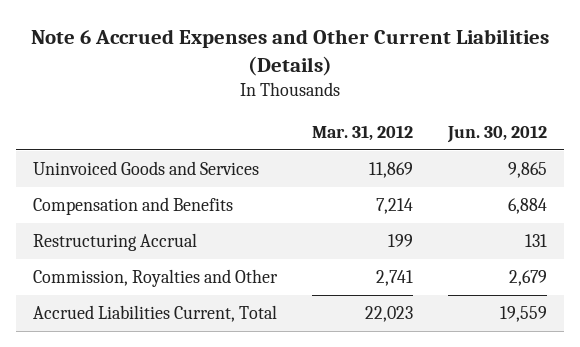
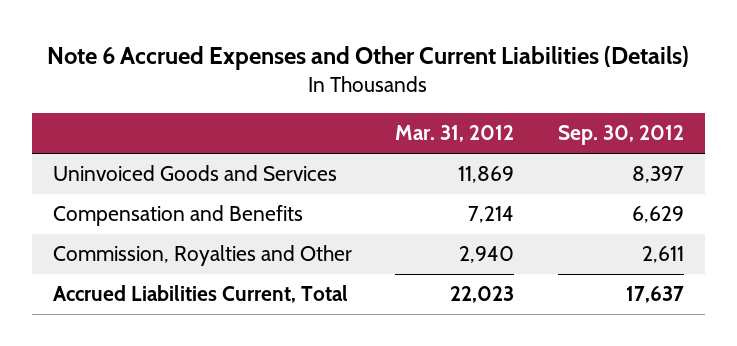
- | Mar. 31, 2012 | Jun. 30, 2012
+ | Mar. 31, 2012 | Sep. 30, 2012
- Restructuring Accrual | 199 | 131
- Commission, Royalties and Other | 2,741 | 2,679
+ Commission, Royalties and Other | 2,940 | 2,611

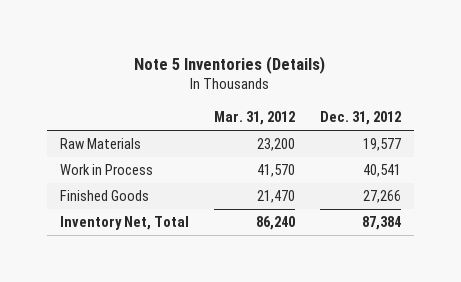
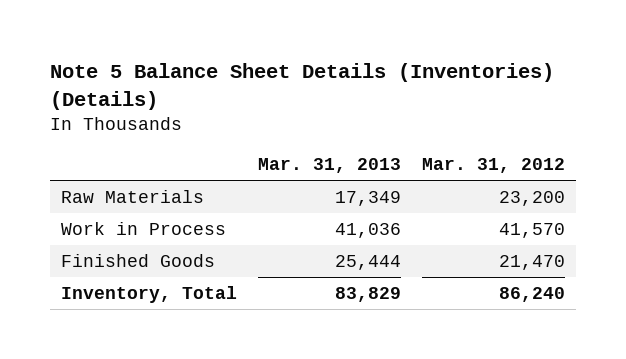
- Note 5 Inventories (Details)
+ Note 5 Balance Sheet Details (Inventories) (Details)
- | Mar. 31, 2012 | Dec. 31, 2012
+ | Mar. 31, 2013 | Mar. 31, 2012
- Inventory Net, Total | 86,240 | 87,384
+ Inventory, Total | 83,829 | 86,240

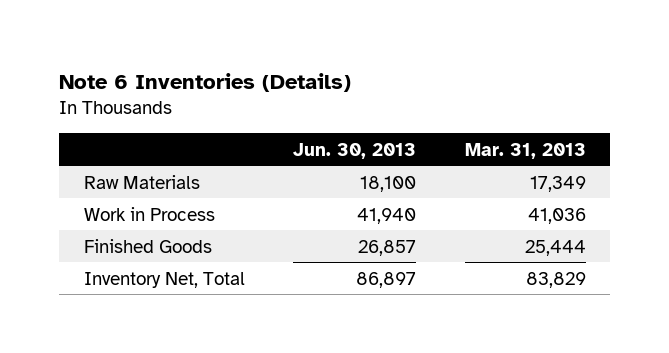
- Note 5 Balance Sheet Details (Inventories) (Details)
+ Note 6 Inventories (Details)
- | Mar. 31, 2013 | Mar. 31, 2012
+ | Jun. 30, 2013 | Mar. 31, 2013
- Inventory, Total | 83,829 | 86,240
+ Inventory Net, Total | 86,897 | 83,829

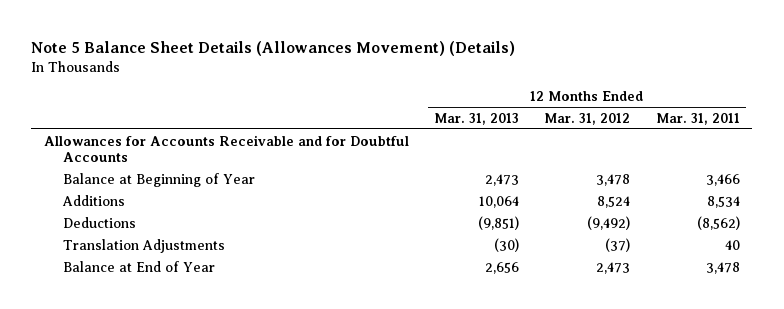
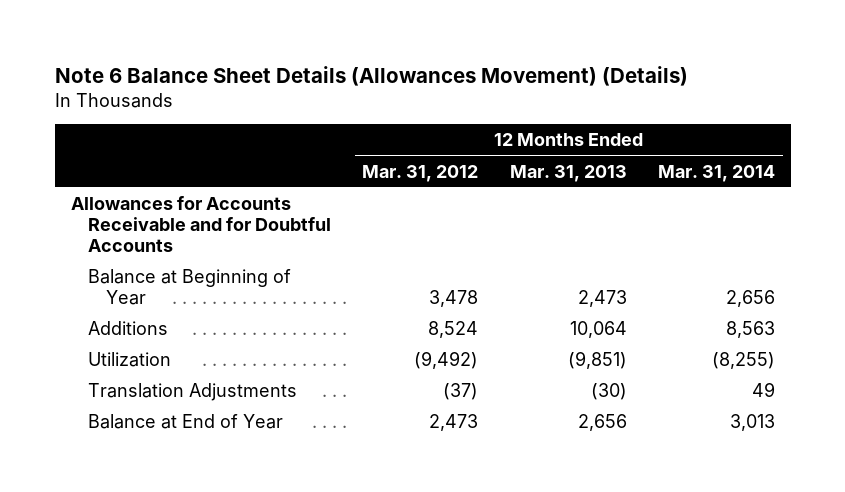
- Note 5 Balance Sheet Details (Allowances Movement) (Details)
+ Note 6 Balance Sheet Details (Allowances Movement) (Details)
- | 12 Months Ended Mar. 31, 2013 | 12 Months Ended Mar. 31, 2012 | 12 Months Ended Mar. 31, 2011
+ | 12 Months Ended Mar. 31, 2012 | 12 Months Ended Mar. 31, 2013 | 12 Months Ended Mar. 31, 2014
- Deductions | (9,851) | (9,492) | (8,562)
+ Utilization | (9,492) | (9,851) | (8,255)

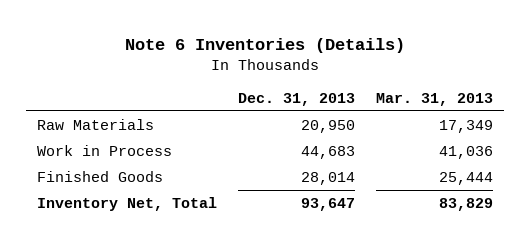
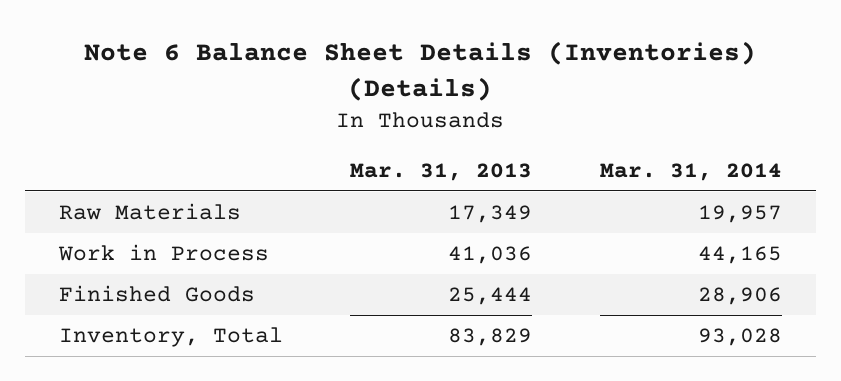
- Note 6 Inventories (Details)
+ Note 6 Balance Sheet Details (Inventories) (Details)
- | Dec. 31, 2013 | Mar. 31, 2013
+ | Mar. 31, 2013 | Mar. 31, 2014
- Inventory Net, Total | 93,647 | 83,829
+ Inventory, Total | 83,829 | 93,028

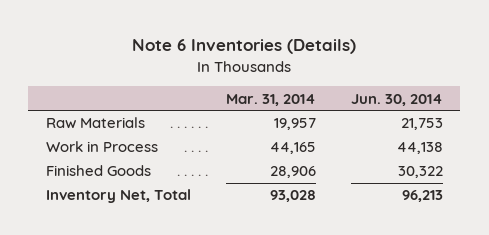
- Note 6 Balance Sheet Details (Inventories) (Details)
+ Note 6 Inventories (Details)
- | Mar. 31, 2013 | Mar. 31, 2014
+ | Mar. 31, 2014 | Jun. 30, 2014
- Inventory, Total | 83,829 | 93,028
+ Inventory Net, Total | 93,028 | 96,213

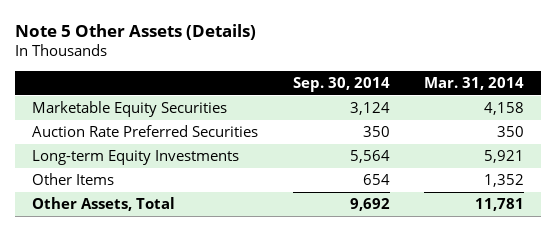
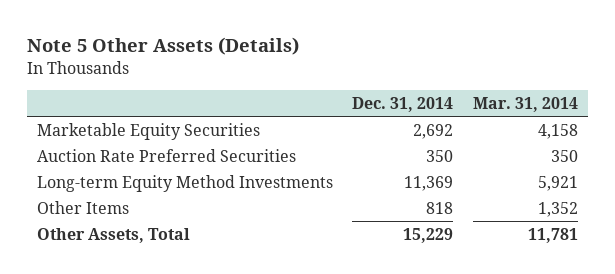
- | Sep. 30, 2014 | Mar. 31, 2014
+ | Dec. 31, 2014 | Mar. 31, 2014
- Long-term Equity Investments | 5,564 | 5,921
+ Long-term Equity Method Investments | 11,369 | 5,921

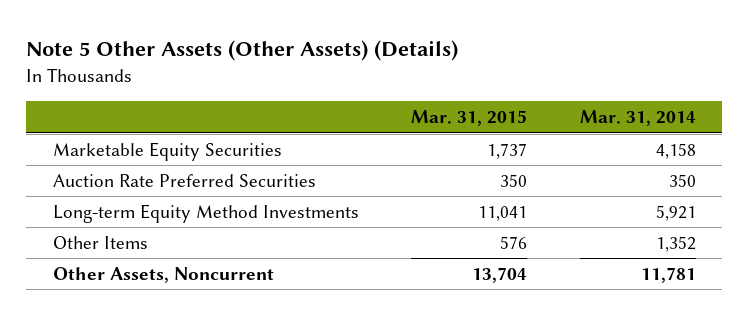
- Note 5 Other Assets (Details)
+ Note 5 Other Assets (Other Assets) (Details)
- | Dec. 31, 2014 | Mar. 31, 2014
+ | Mar. 31, 2015 | Mar. 31, 2014
- Other Assets, Total | 15,229 | 11,781
+ Other Assets, Noncurrent | 13,704 | 11,781

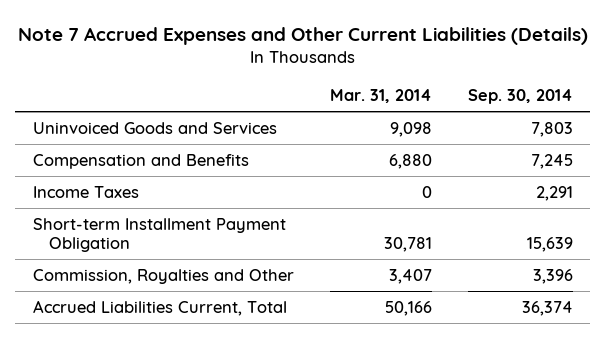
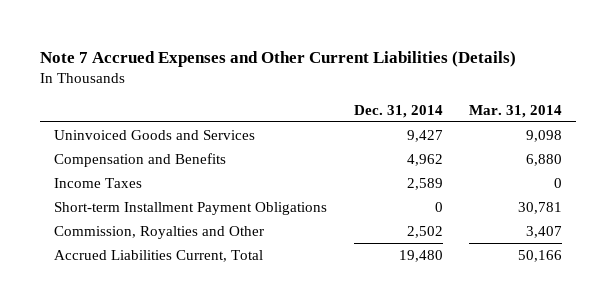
- | Mar. 31, 2014 | Sep. 30, 2014
+ | Dec. 31, 2014 | Mar. 31, 2014
- Short-term Installment Payment Obligation | 30,781 | 15,639
+ Short-term Installment Payment Obligations | 0 | 30,781

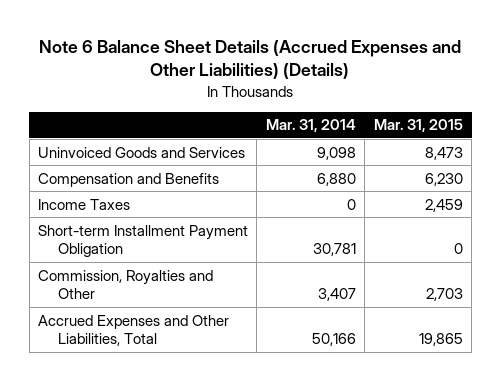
- Note 7 Accrued Expenses and Other Current Liabilities (Details)
+ Note 6 Balance Sheet Details (Accrued Expenses and Other Liabilities) (Details)
- | Dec. 31, 2014 | Mar. 31, 2014
+ | Mar. 31, 2014 | Mar. 31, 2015
- Short-term Installment Payment Obligations | 0 | 30,781
+ Short-term Installment Payment Obligation | 30,781 | 0
- Accrued Liabilities Current, Total | 19,480 | 50,166
+ Accrued Expenses and Other Liabilities, Total | 50,166 | 19,865

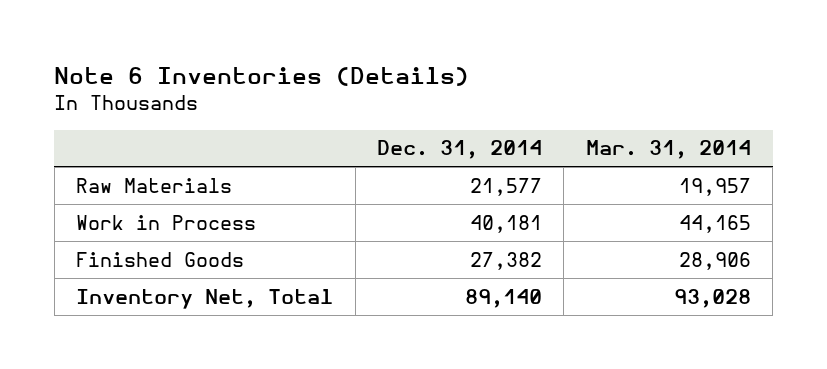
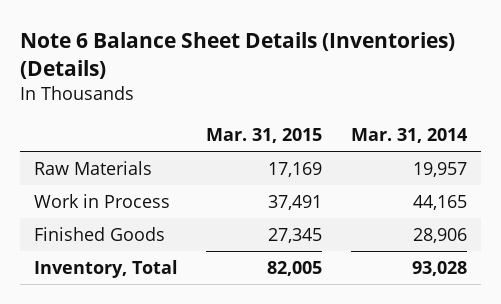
- Note 6 Inventories (Details)
+ Note 6 Balance Sheet Details (Inventories) (Details)
- | Dec. 31, 2014 | Mar. 31, 2014
+ | Mar. 31, 2015 | Mar. 31, 2014
- Inventory Net, Total | 89,140 | 93,028
+ Inventory, Total | 82,005 | 93,028

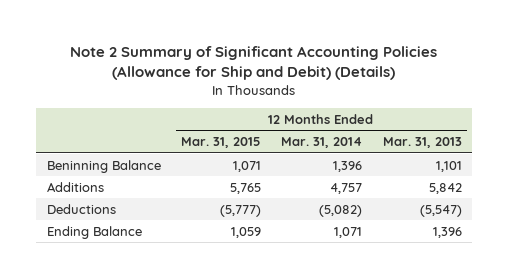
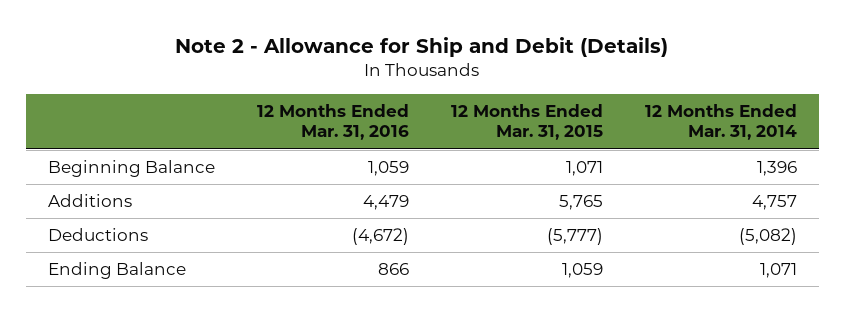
- Note 2 Summary of Significant Accounting Policies (Allowance for Ship and Debit) (Details)
+ Note 2 - Allowance for Ship and Debit (Details)
- | 12 Months Ended Mar. 31, 2015 | 12 Months Ended Mar. 31, 2014 | 12 Months Ended Mar. 31, 2013
+ | 12 Months Ended Mar. 31, 2016 | 12 Months Ended Mar. 31, 2015 | 12 Months Ended Mar. 31, 2014
- Beninning Balance | 1,071 | 1,396 | 1,101
+ Beginning Balance | 1,059 | 1,071 | 1,396

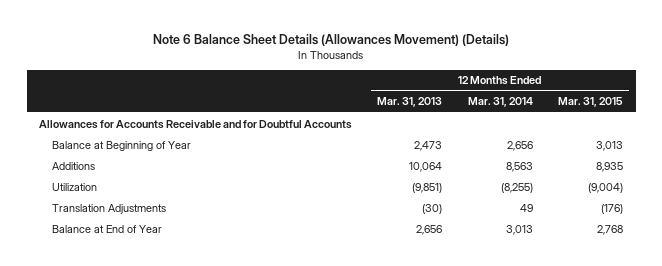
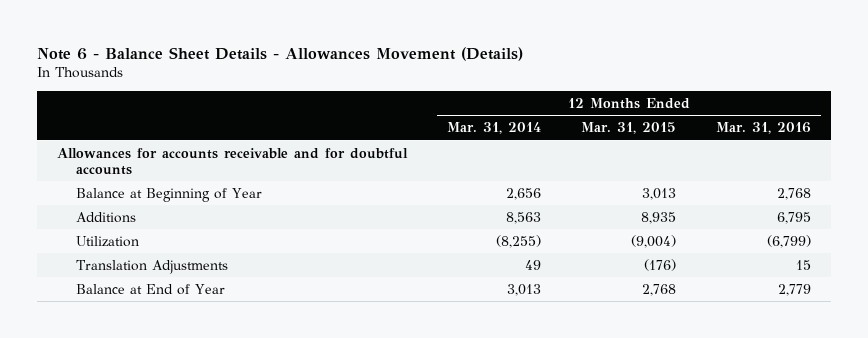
- Note 6 Balance Sheet Details (Allowances Movement) (Details)
+ Note 6 - Balance Sheet Details - Allowances Movement (Details)
- | 12 Months Ended Mar. 31, 2013 | 12 Months Ended Mar. 31, 2014 | 12 Months Ended Mar. 31, 2015
+ | 12 Months Ended Mar. 31, 2014 | 12 Months Ended Mar. 31, 2015 | 12 Months Ended Mar. 31, 2016
- Allowances for Accounts Receivable and for Doubtful Accounts
+ Allowances for accounts receivable and for doubtful accounts

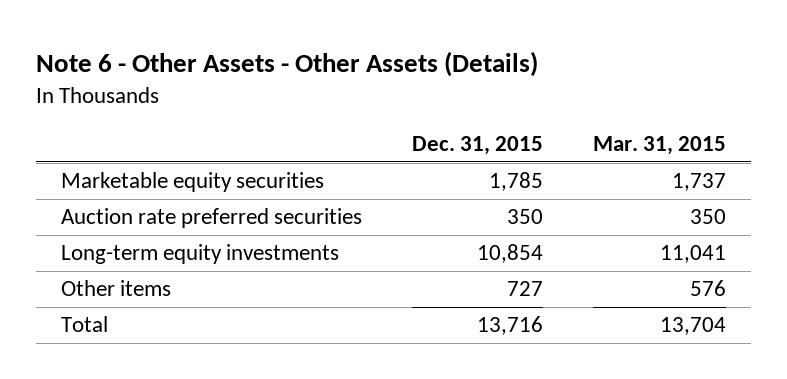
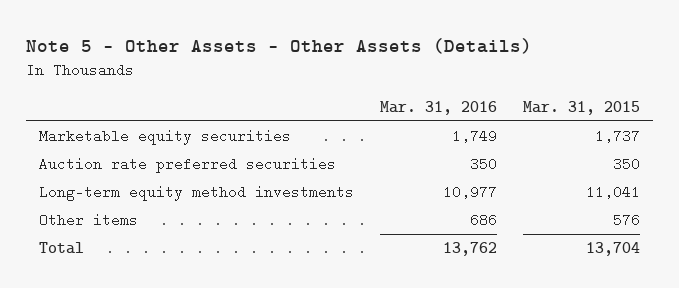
- Note 6 - Other Assets - Other Assets (Details)
+ Note 5 - Other Assets - Other Assets (Details)
- | Dec. 31, 2015 | Mar. 31, 2015
+ | Mar. 31, 2016 | Mar. 31, 2015
- Long-term equity investments | 10,854 | 11,041
+ Long-term equity method investments | 10,977 | 11,041

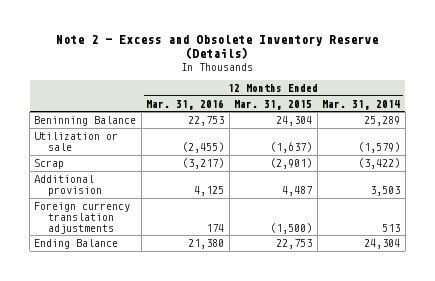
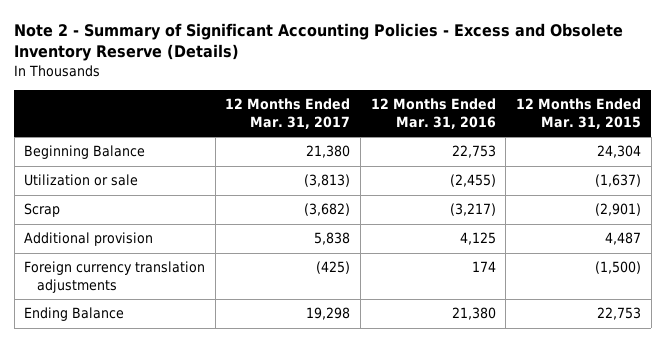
- Note 2 - Excess and Obsolete Inventory Reserve (Details)
+ Note 2 - Summary of Significant Accounting Policies - Excess and Obsolete Inventory Reserve (Details)
- | 12 Months Ended Mar. 31, 2016 | 12 Months Ended Mar. 31, 2015 | 12 Months Ended Mar. 31, 2014
+ | 12 Months Ended Mar. 31, 2017 | 12 Months Ended Mar. 31, 2016 | 12 Months Ended Mar. 31, 2015
- Beninning Balance | 22,753 | 24,304 | 25,289
+ Beginning Balance | 21,380 | 22,753 | 24,304

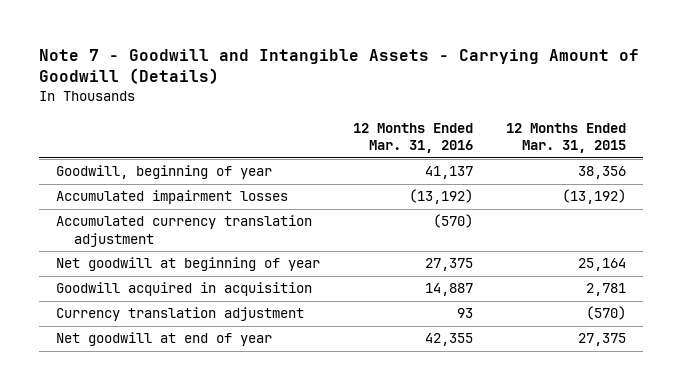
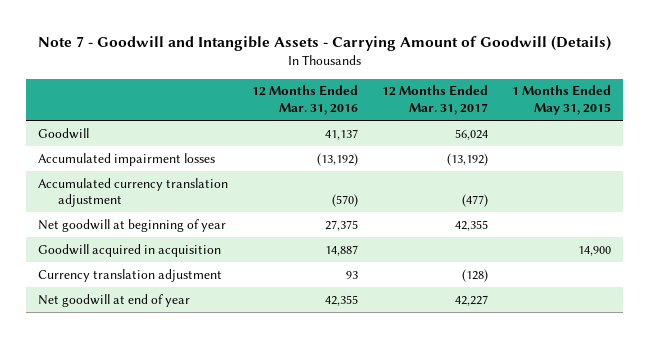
- | 12 Months Ended Mar. 31, 2016 | 12 Months Ended Mar. 31, 2015
+ | 12 Months Ended Mar. 31, 2016 | 12 Months Ended Mar. 31, 2017 | 1 Months Ended May 31, 2015
- Goodwill, beginning of year | 41,137 | 38,356
+ Goodwill | 41,137 | 56,024 |

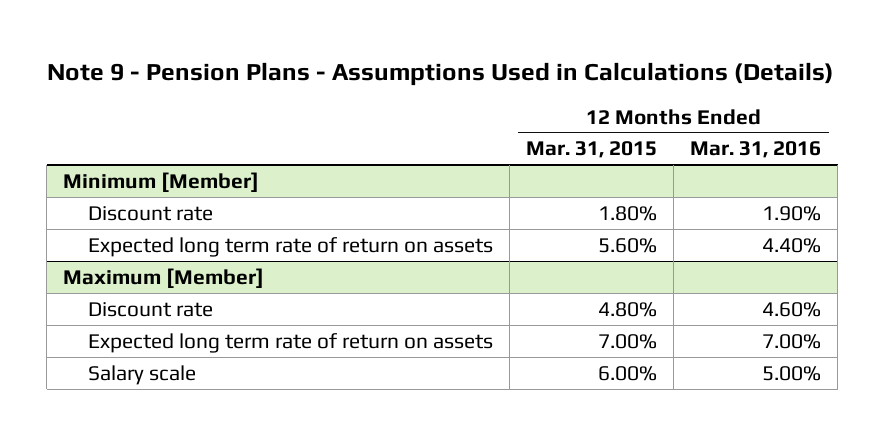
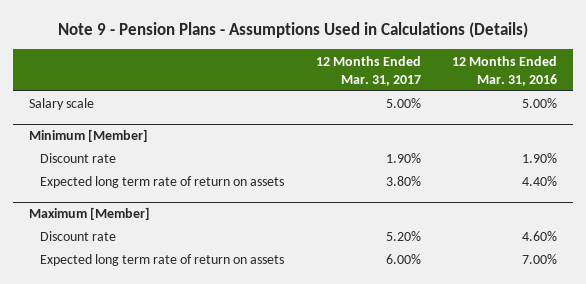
- | 12 Months Ended Mar. 31, 2015 | 12 Months Ended Mar. 31, 2016
+ | 12 Months Ended Mar. 31, 2017 | 12 Months Ended Mar. 31, 2016
+ Salary scale | 5.00% | 5.00%
@ Maximum [Member]
- Salary scale | 6.00% | 5.00%

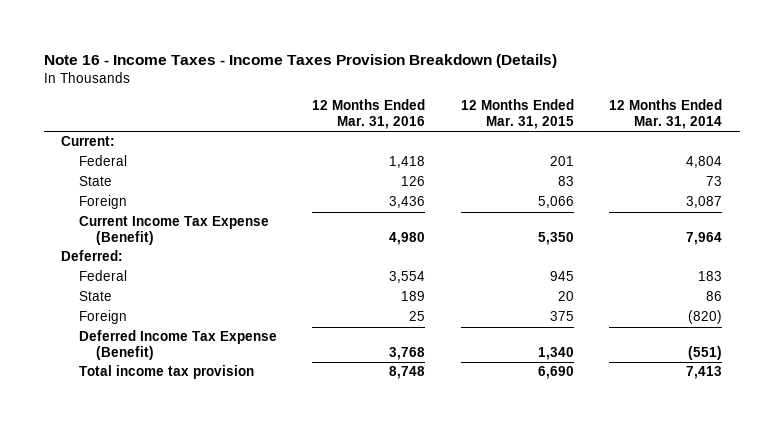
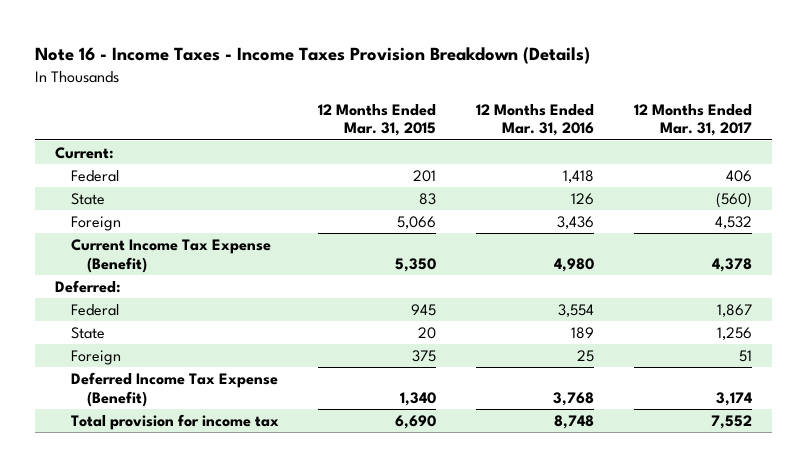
- | 12 Months Ended Mar. 31, 2016 | 12 Months Ended Mar. 31, 2015 | 12 Months Ended Mar. 31, 2014
+ | 12 Months Ended Mar. 31, 2015 | 12 Months Ended Mar. 31, 2016 | 12 Months Ended Mar. 31, 2017
- Total income tax provision | 8,748 | 6,690 | 7,413
+ Total provision for income tax | 6,690 | 8,748 | 7,552

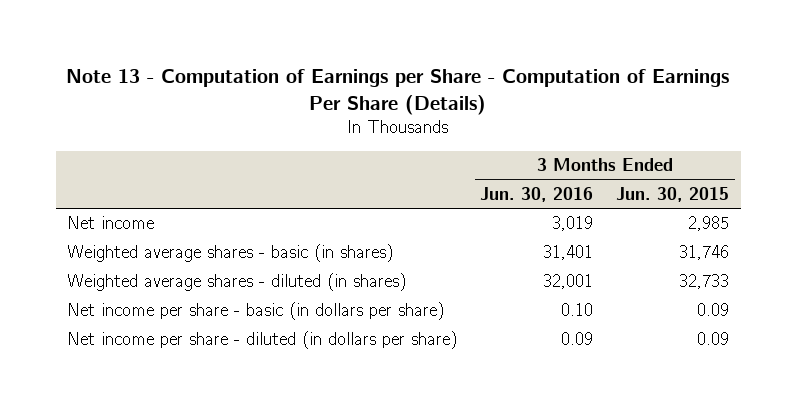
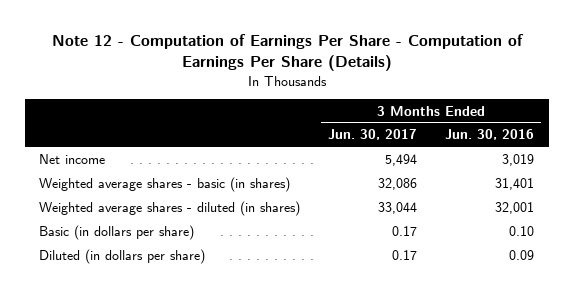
- Note 13 - Computation of Earnings per Share - Computation of Earnings Per Share (Details)
+ Note 12 - Computation of Earnings Per Share - Computation of Earnings Per Share (Details)
- | 3 Months Ended Jun. 30, 2016 | 3 Months Ended Jun. 30, 2015
+ | 3 Months Ended Jun. 30, 2017 | 3 Months Ended Jun. 30, 2016
- Net income per share - basic (in dollars per share) | 0.10 | 0.09
- Net income per share - diluted (in dollars per share) | 0.09 | 0.09
+ Basic (in dollars per share) | 0.17 | 0.10
+ Diluted (in dollars per share) | 0.17 | 0.09

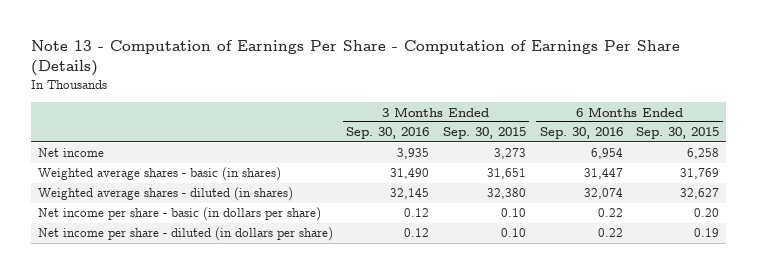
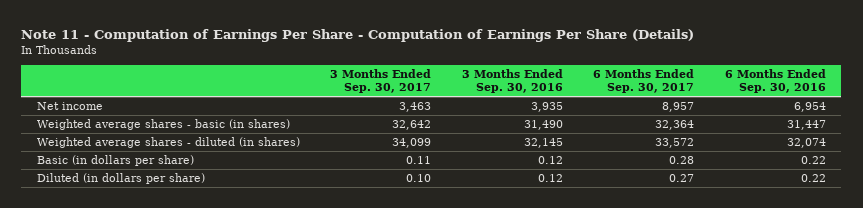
- Note 13 - Computation of Earnings Per Share - Computation of Earnings Per Share (Details)
+ Note 11 - Computation of Earnings Per Share - Computation of Earnings Per Share (Details)
- | 3 Months Ended Sep. 30, 2016 | 3 Months Ended Sep. 30, 2015 | 6 Months Ended Sep. 30, 2016 | 6 Months Ended Sep. 30, 2015
+ | 3 Months Ended Sep. 30, 2017 | 3 Months Ended Sep. 30, 2016 | 6 Months Ended Sep. 30, 2017 | 6 Months Ended Sep. 30, 2016
- Net income per share - basic (in dollars per share) | 0.12 | 0.10 | 0.22 | 0.20
- Net income per share - diluted (in dollars per share) | 0.12 | 0.10 | 0.22 | 0.19
+ Basic (in dollars per share) | 0.11 | 0.12 | 0.28 | 0.22
+ Diluted (in dollars per share) | 0.10 | 0.12 | 0.27 | 0.22

